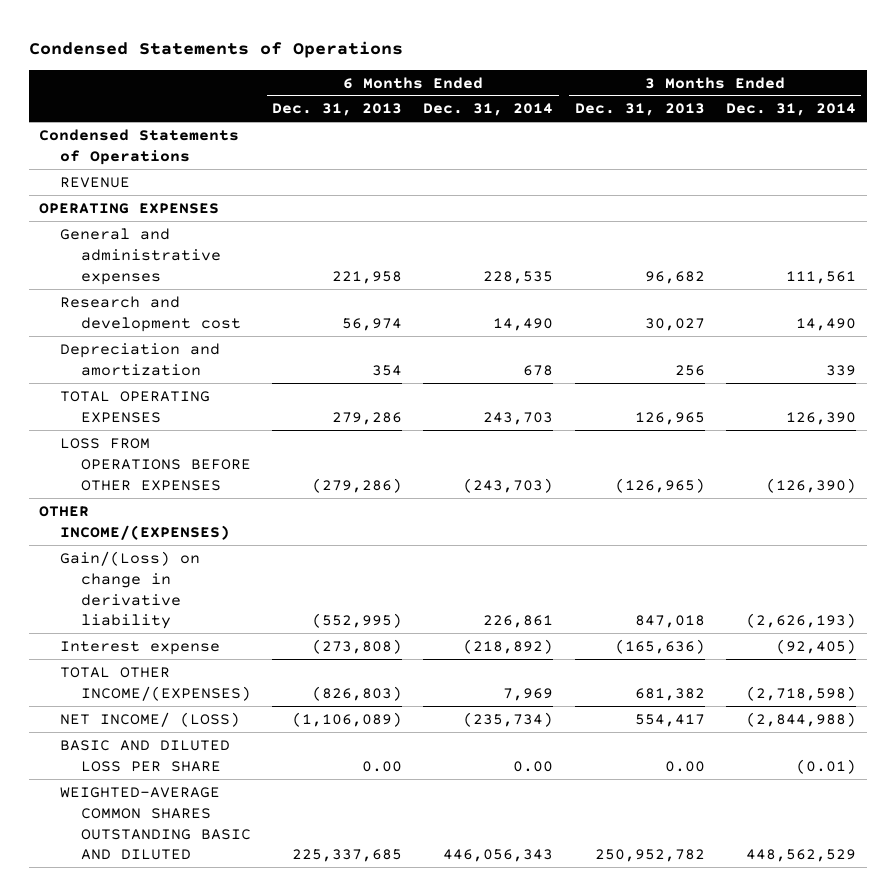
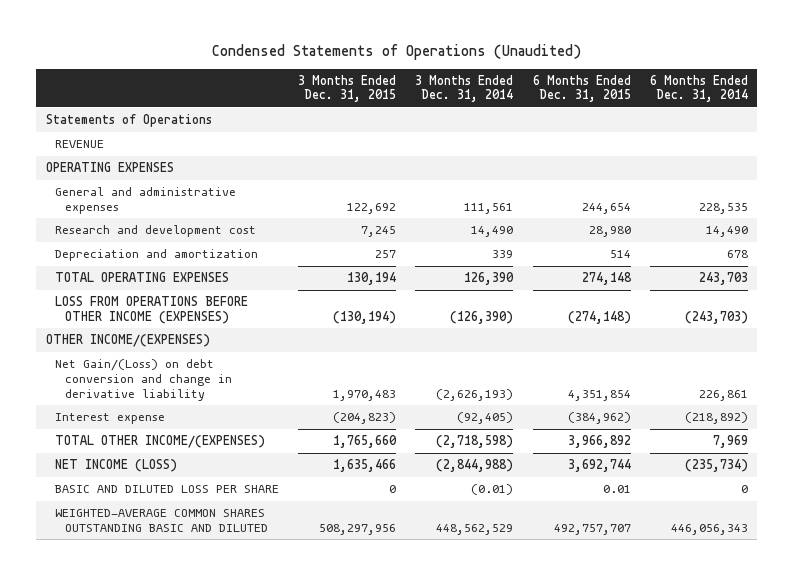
- Condensed Statements of Operations
+ Condensed Statements of Operations (Unaudited)
- | 6 Months Ended Dec. 31, 2013 | 6 Months Ended Dec. 31, 2014 | 3 Months Ended Dec. 31, 2013 | 3 Months Ended Dec. 31, 2014
+ | 3 Months Ended Dec. 31, 2015 | 3 Months Ended Dec. 31, 2014 | 6 Months Ended Dec. 31, 2015 | 6 Months Ended Dec. 31, 2014
- Condensed Statements of Operations
+ Statements of Operations
- LOSS FROM OPERATIONS BEFORE OTHER EXPENSES | (279,286) | (243,703) | (126,965) | (126,390)
+ LOSS FROM OPERATIONS BEFORE OTHER INCOME (EXPENSES) | (130,194) | (126,390) | (274,148) | (243,703)
- Gain/(Loss) on change in derivative liability | (552,995) | 226,861 | 847,018 | (2,626,193)
+ Net Gain/(Loss) on debt conversion and change in derivative liability | 1,970,483 | (2,626,193) | 4,351,854 | 226,861
- NET INCOME/ (LOSS) | (1,106,089) | (235,734) | 554,417 | (2,844,988)
- BASIC AND DILUTED LOSS PER SHARE | 0.00 | 0.00 | 0.00 | (0.01)
+ NET INCOME (LOSS) | 1,635,466 | (2,844,988) | 3,692,744 | (235,734)
+ BASIC AND DILUTED LOSS PER SHARE | 0 | (0.01) | 0.01 | 0

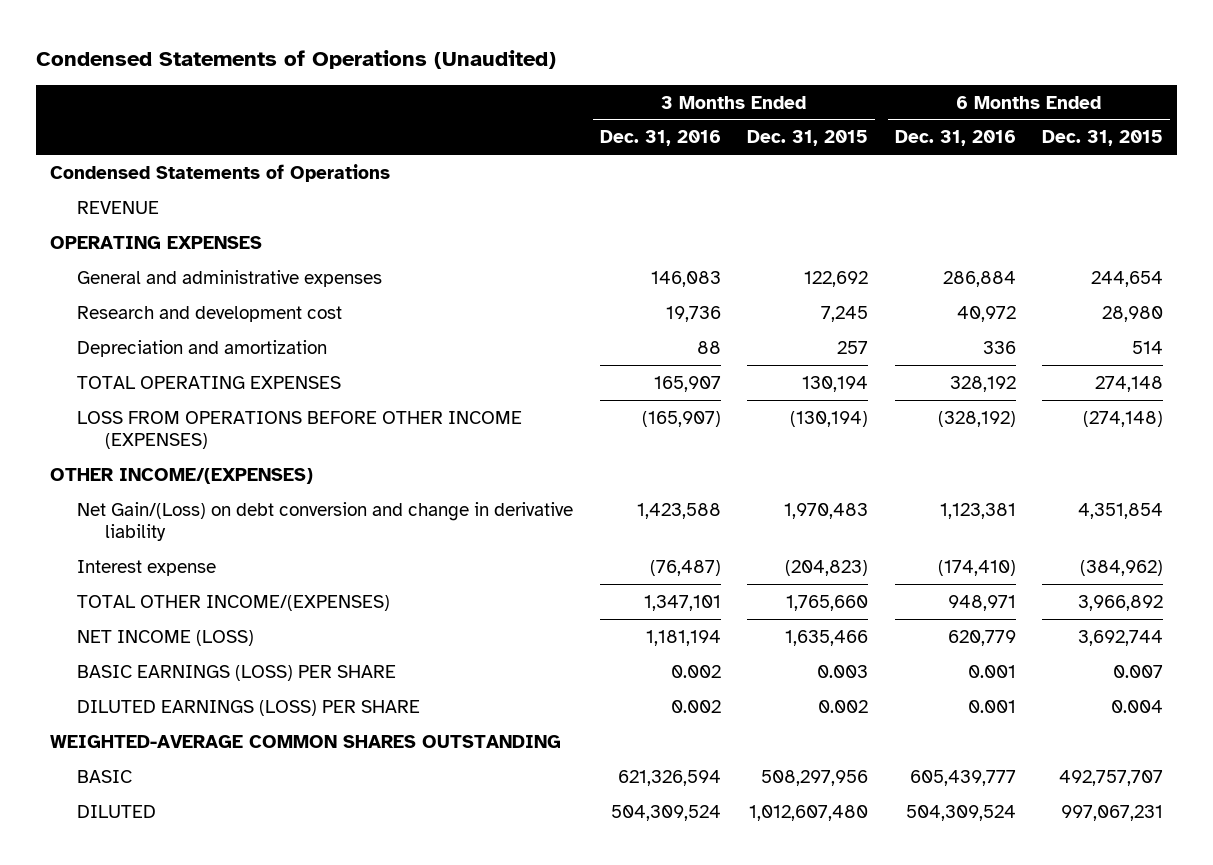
- | 3 Months Ended Dec. 31, 2015 | 3 Months Ended Dec. 31, 2014 | 6 Months Ended Dec. 31, 2015 | 6 Months Ended Dec. 31, 2014
+ | 3 Months Ended Dec. 31, 2016 | 3 Months Ended Dec. 31, 2015 | 6 Months Ended Dec. 31, 2016 | 6 Months Ended Dec. 31, 2015
- Statements of Operations
+ Condensed Statements of Operations
- BASIC AND DILUTED LOSS PER SHARE | 0 | (0.01) | 0.01 | 0
- WEIGHTED-AVERAGE COMMON SHARES OUTSTANDING BASIC AND DILUTED | 508,297,956 | 448,562,529 | 492,757,707 | 446,056,343
+ BASIC EARNINGS (LOSS) PER SHARE | 0.002 | 0.003 | 0.001 | 0.007
+ DILUTED EARNINGS (LOSS) PER SHARE | 0.002 | 0.002 | 0.001 | 0.004
+ WEIGHTED-AVERAGE COMMON SHARES OUTSTANDING
+ BASIC | 621,326,594 | 508,297,956 | 605,439,777 | 492,757,707
+ DILUTED | 504,309,524 | 1,012,607,480 | 504,309,524 | 997,067,231

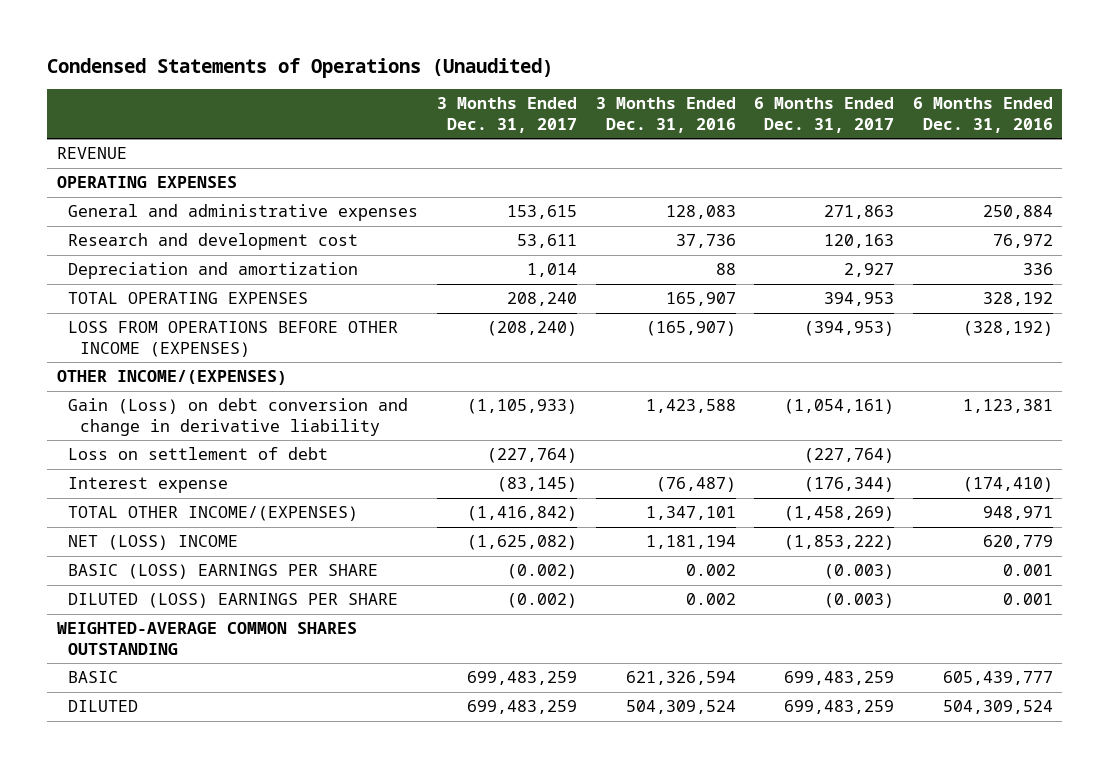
- | 3 Months Ended Dec. 31, 2016 | 3 Months Ended Dec. 31, 2015 | 6 Months Ended Dec. 31, 2016 | 6 Months Ended Dec. 31, 2015
+ | 3 Months Ended Dec. 31, 2017 | 3 Months Ended Dec. 31, 2016 | 6 Months Ended Dec. 31, 2017 | 6 Months Ended Dec. 31, 2016
- Condensed Statements of Operations
- General and administrative expenses | 146,083 | 122,692 | 286,884 | 244,654
- Research and development cost | 19,736 | 7,245 | 40,972 | 28,980
+ General and administrative expenses | 153,615 | 128,083 | 271,863 | 250,884
+ Research and development cost | 53,611 | 37,736 | 120,163 | 76,972
- Net Gain/(Loss) on debt conversion and change in derivative liability | 1,423,588 | 1,970,483 | 1,123,381 | 4,351,854
+ Gain (Loss) on debt conversion and change in derivative liability | (1,105,933) | 1,423,588 | (1,054,161) | 1,123,381
+ Loss on settlement of debt | (227,764) | | (227,764) |
- NET INCOME (LOSS) | 1,181,194 | 1,635,466 | 620,779 | 3,692,744
- BASIC EARNINGS (LOSS) PER SHARE | 0.002 | 0.003 | 0.001 | 0.007
- DILUTED EARNINGS (LOSS) PER SHARE | 0.002 | 0.002 | 0.001 | 0.004
+ NET (LOSS) INCOME | (1,625,082) | 1,181,194 | (1,853,222) | 620,779
+ BASIC (LOSS) EARNINGS PER SHARE | (0.002) | 0.002 | (0.003) | 0.001
+ DILUTED (LOSS) EARNINGS PER SHARE | (0.002) | 0.002 | (0.003) | 0.001

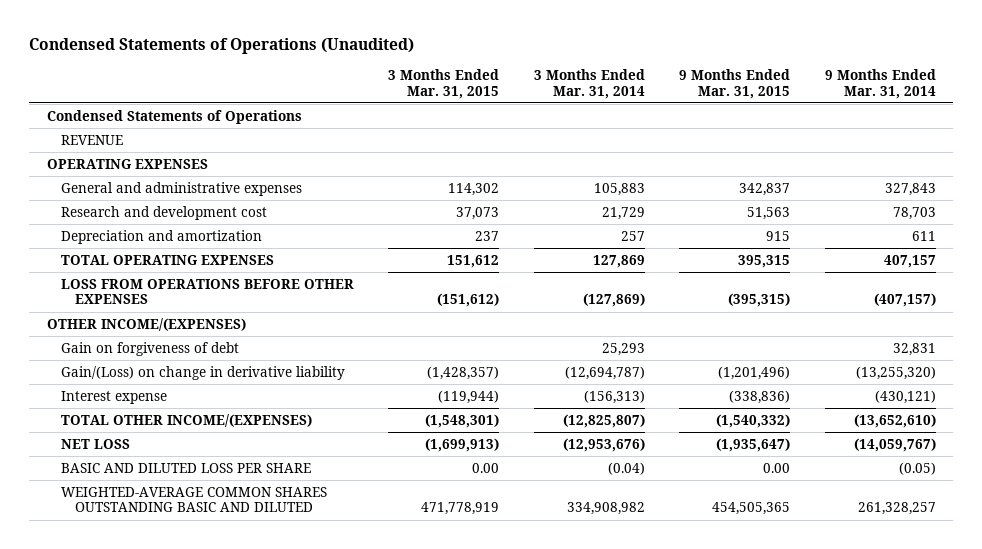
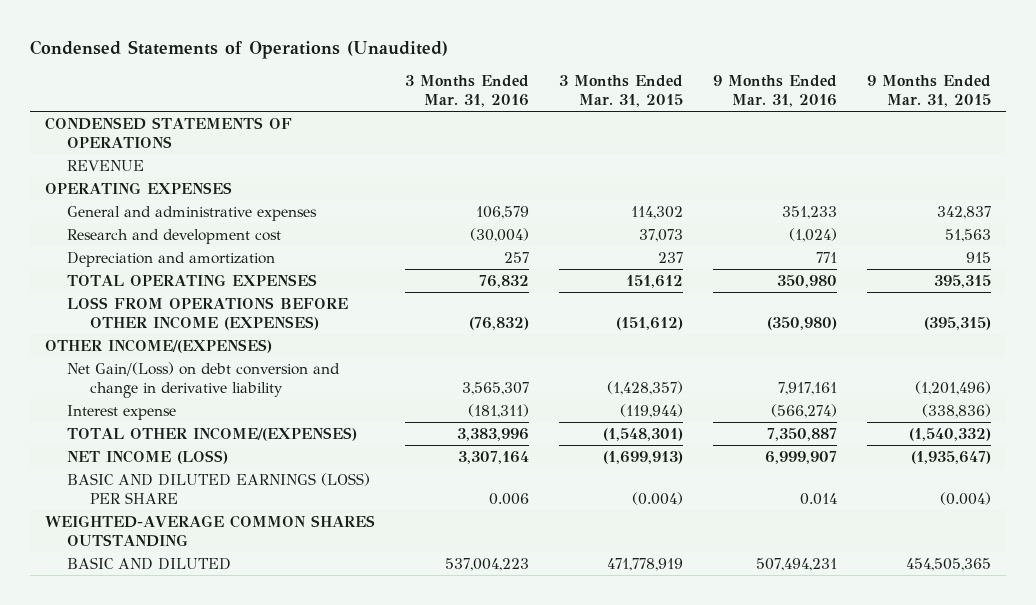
- | 3 Months Ended Mar. 31, 2015 | 3 Months Ended Mar. 31, 2014 | 9 Months Ended Mar. 31, 2015 | 9 Months Ended Mar. 31, 2014
+ | 3 Months Ended Mar. 31, 2016 | 3 Months Ended Mar. 31, 2015 | 9 Months Ended Mar. 31, 2016 | 9 Months Ended Mar. 31, 2015
- Condensed Statements of Operations
+ CONDENSED STATEMENTS OF OPERATIONS
- LOSS FROM OPERATIONS BEFORE OTHER EXPENSES | (151,612) | (127,869) | (395,315) | (407,157)
+ LOSS FROM OPERATIONS BEFORE OTHER INCOME (EXPENSES) | (76,832) | (151,612) | (350,980) | (395,315)
- Gain on forgiveness of debt | | 25,293 | | 32,831
- Gain/(Loss) on change in derivative liability | (1,428,357) | (12,694,787) | (1,201,496) | (13,255,320)
+ Net Gain/(Loss) on debt conversion and change in derivative liability | 3,565,307 | (1,428,357) | 7,917,161 | (1,201,496)
- NET LOSS | (1,699,913) | (12,953,676) | (1,935,647) | (14,059,767)
- BASIC AND DILUTED LOSS PER SHARE | 0.00 | (0.04) | 0.00 | (0.05)
- WEIGHTED-AVERAGE COMMON SHARES OUTSTANDING BASIC AND DILUTED | 471,778,919 | 334,908,982 | 454,505,365 | 261,328,257
+ NET INCOME (LOSS) | 3,307,164 | (1,699,913) | 6,999,907 | (1,935,647)
+ BASIC AND DILUTED EARNINGS (LOSS) PER SHARE | 0.006 | (0.004) | 0.014 | (0.004)
+ WEIGHTED-AVERAGE COMMON SHARES OUTSTANDING
+ BASIC AND DILUTED | 537,004,223 | 471,778,919 | 507,494,231 | 454,505,365

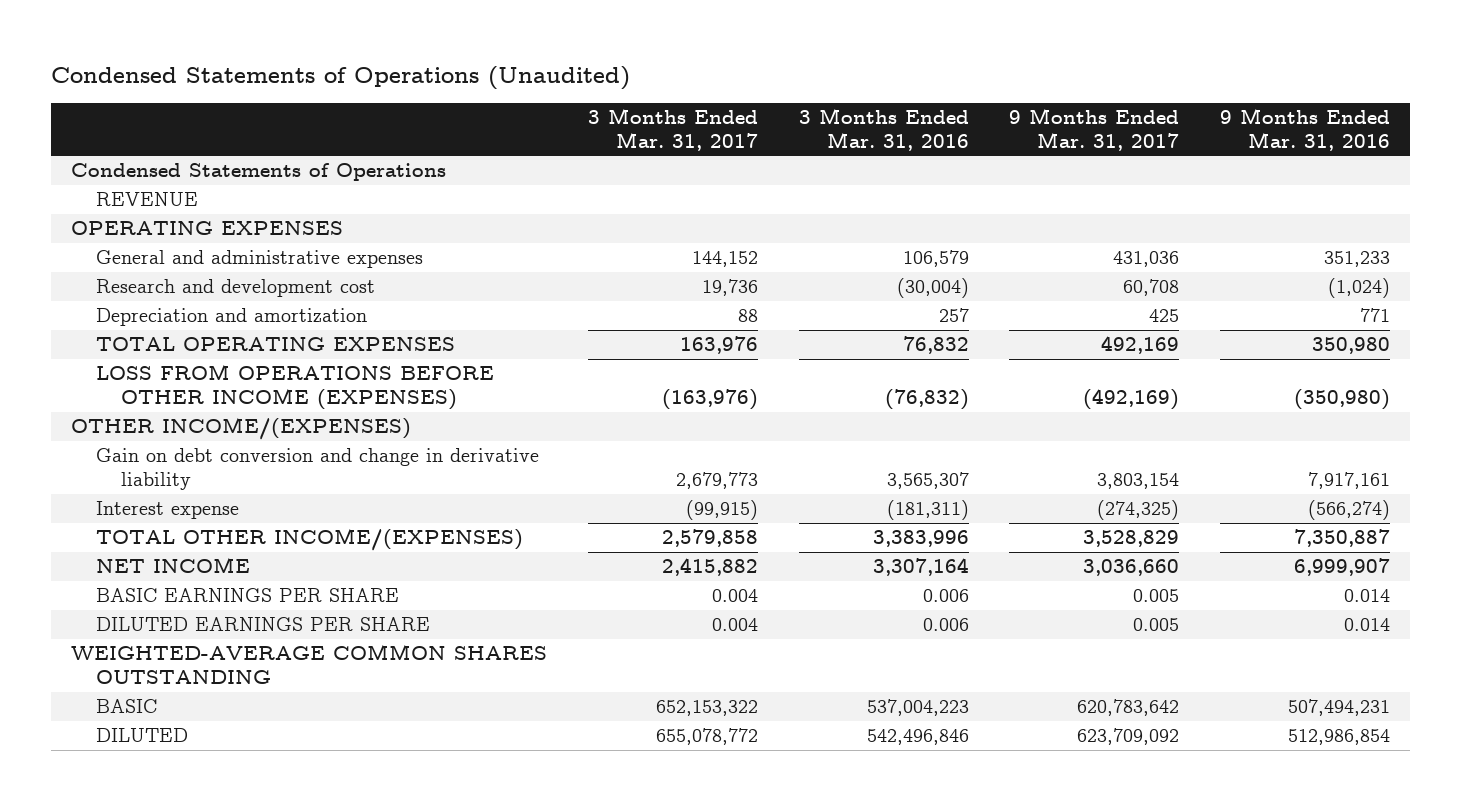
- | 3 Months Ended Mar. 31, 2016 | 3 Months Ended Mar. 31, 2015 | 9 Months Ended Mar. 31, 2016 | 9 Months Ended Mar. 31, 2015
+ | 3 Months Ended Mar. 31, 2017 | 3 Months Ended Mar. 31, 2016 | 9 Months Ended Mar. 31, 2017 | 9 Months Ended Mar. 31, 2016
- CONDENSED STATEMENTS OF OPERATIONS
+ Condensed Statements of Operations
- Net Gain/(Loss) on debt conversion and change in derivative liability | 3,565,307 | (1,428,357) | 7,917,161 | (1,201,496)
+ Gain on debt conversion and change in derivative liability | 2,679,773 | 3,565,307 | 3,803,154 | 7,917,161
- NET INCOME (LOSS) | 3,307,164 | (1,699,913) | 6,999,907 | (1,935,647)
- BASIC AND DILUTED EARNINGS (LOSS) PER SHARE | 0.006 | (0.004) | 0.014 | (0.004)
+ NET INCOME | 2,415,882 | 3,307,164 | 3,036,660 | 6,999,907
+ BASIC EARNINGS PER SHARE | 0.004 | 0.006 | 0.005 | 0.014
+ DILUTED EARNINGS PER SHARE | 0.004 | 0.006 | 0.005 | 0.014
- BASIC AND DILUTED | 537,004,223 | 471,778,919 | 507,494,231 | 454,505,365
+ BASIC | 652,153,322 | 537,004,223 | 620,783,642 | 507,494,231
+ DILUTED | 655,078,772 | 542,496,846 | 623,709,092 | 512,986,854

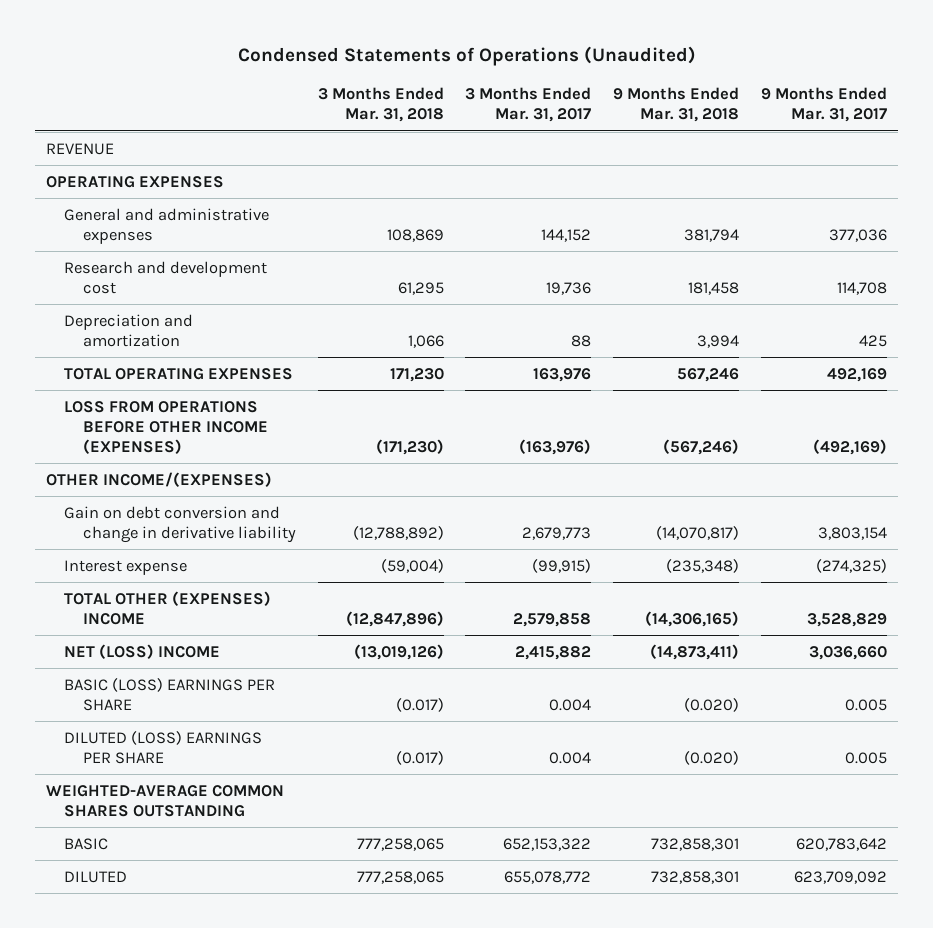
- | 3 Months Ended Mar. 31, 2017 | 3 Months Ended Mar. 31, 2016 | 9 Months Ended Mar. 31, 2017 | 9 Months Ended Mar. 31, 2016
+ | 3 Months Ended Mar. 31, 2018 | 3 Months Ended Mar. 31, 2017 | 9 Months Ended Mar. 31, 2018 | 9 Months Ended Mar. 31, 2017
- Condensed Statements of Operations
- General and administrative expenses | 144,152 | 106,579 | 431,036 | 351,233
- Research and development cost | 19,736 | (30,004) | 60,708 | (1,024)
+ General and administrative expenses | 108,869 | 144,152 | 381,794 | 377,036
+ Research and development cost | 61,295 | 19,736 | 181,458 | 114,708
- TOTAL OTHER INCOME/(EXPENSES) | 2,579,858 | 3,383,996 | 3,528,829 | 7,350,887
- NET INCOME | 2,415,882 | 3,307,164 | 3,036,660 | 6,999,907
- BASIC EARNINGS PER SHARE | 0.004 | 0.006 | 0.005 | 0.014
- DILUTED EARNINGS PER SHARE | 0.004 | 0.006 | 0.005 | 0.014
+ TOTAL OTHER (EXPENSES) INCOME | (12,847,896) | 2,579,858 | (14,306,165) | 3,528,829
+ NET (LOSS) INCOME | (13,019,126) | 2,415,882 | (14,873,411) | 3,036,660
+ BASIC (LOSS) EARNINGS PER SHARE | (0.017) | 0.004 | (0.020) | 0.005
+ DILUTED (LOSS) EARNINGS PER SHARE | (0.017) | 0.004 | (0.020) | 0.005

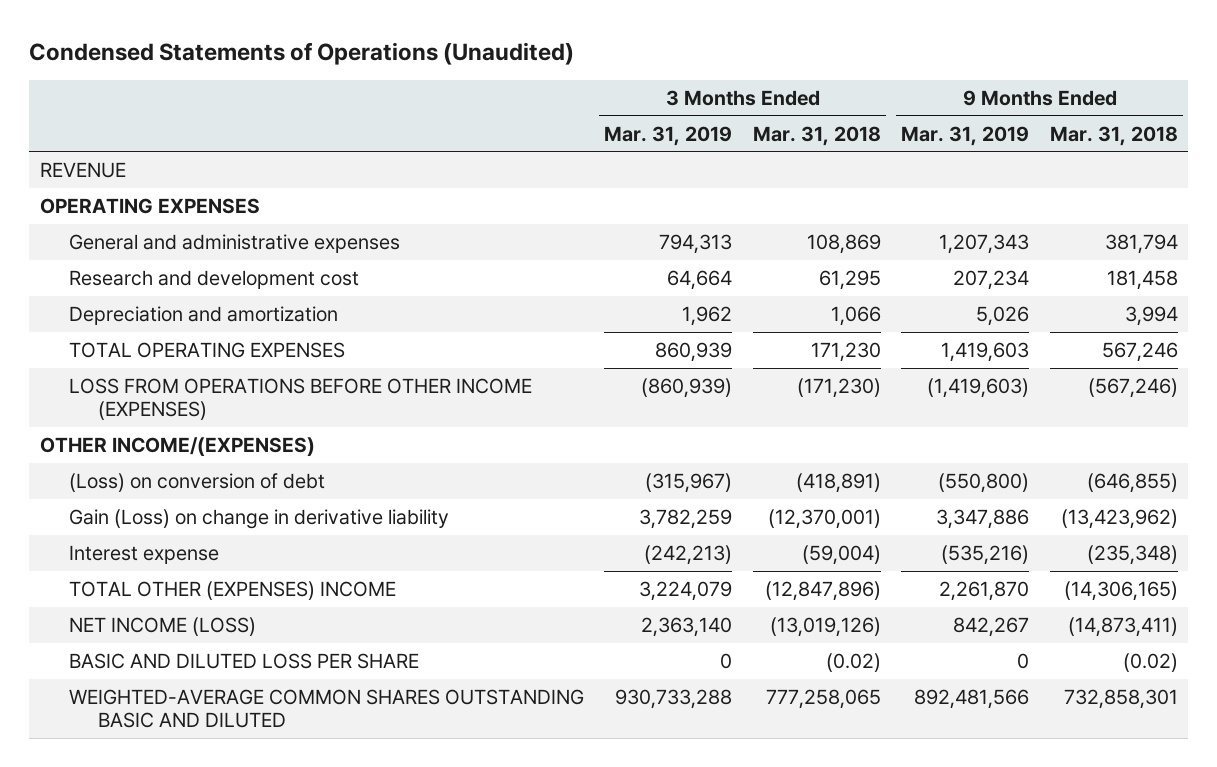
- | 3 Months Ended Mar. 31, 2018 | 3 Months Ended Mar. 31, 2017 | 9 Months Ended Mar. 31, 2018 | 9 Months Ended Mar. 31, 2017
+ | 3 Months Ended Mar. 31, 2019 | 3 Months Ended Mar. 31, 2018 | 9 Months Ended Mar. 31, 2019 | 9 Months Ended Mar. 31, 2018
- Gain on debt conversion and change in derivative liability | (12,788,892) | 2,679,773 | (14,070,817) | 3,803,154
+ (Loss) on conversion of debt | (315,967) | (418,891) | (550,800) | (646,855)
+ Gain (Loss) on change in derivative liability | 3,782,259 | (12,370,001) | 3,347,886 | (13,423,962)
- NET (LOSS) INCOME | (13,019,126) | 2,415,882 | (14,873,411) | 3,036,660
- BASIC (LOSS) EARNINGS PER SHARE | (0.017) | 0.004 | (0.020) | 0.005
- DILUTED (LOSS) EARNINGS PER SHARE | (0.017) | 0.004 | (0.020) | 0.005
- WEIGHTED-AVERAGE COMMON SHARES OUTSTANDING
- BASIC | 777,258,065 | 652,153,322 | 732,858,301 | 620,783,642
- DILUTED | 777,258,065 | 655,078,772 | 732,858,301 | 623,709,092
+ NET INCOME (LOSS) | 2,363,140 | (13,019,126) | 842,267 | (14,873,411)
+ BASIC AND DILUTED LOSS PER SHARE | 0 | (0.02) | 0 | (0.02)
+ WEIGHTED-AVERAGE COMMON SHARES OUTSTANDING BASIC AND DILUTED | 930,733,288 | 777,258,065 | 892,481,566 | 732,858,301

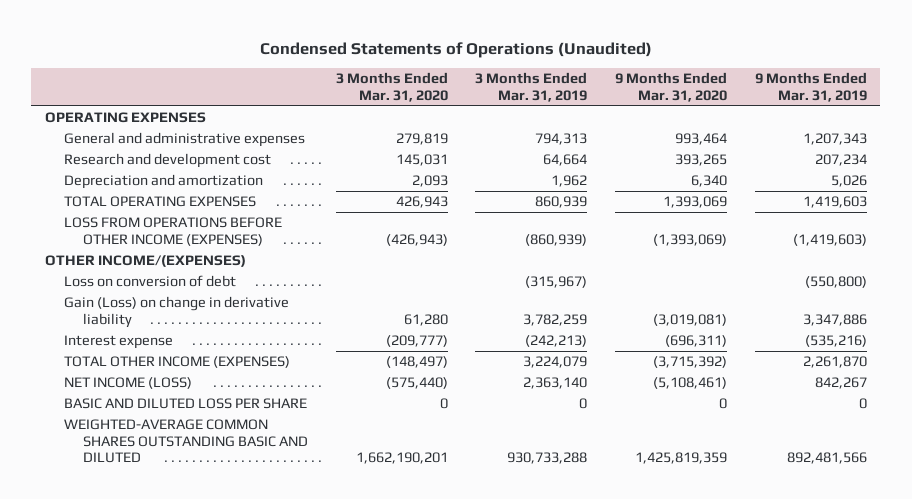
- | 3 Months Ended Mar. 31, 2019 | 3 Months Ended Mar. 31, 2018 | 9 Months Ended Mar. 31, 2019 | 9 Months Ended Mar. 31, 2018
+ | 3 Months Ended Mar. 31, 2020 | 3 Months Ended Mar. 31, 2019 | 9 Months Ended Mar. 31, 2020 | 9 Months Ended Mar. 31, 2019
- REVENUE
- (Loss) on conversion of debt | (315,967) | (418,891) | (550,800) | (646,855)
+ Loss on conversion of debt | | (315,967) | | (550,800)
- TOTAL OTHER (EXPENSES) INCOME | 3,224,079 | (12,847,896) | 2,261,870 | (14,306,165)
+ TOTAL OTHER INCOME (EXPENSES) | (148,497) | 3,224,079 | (3,715,392) | 2,261,870

